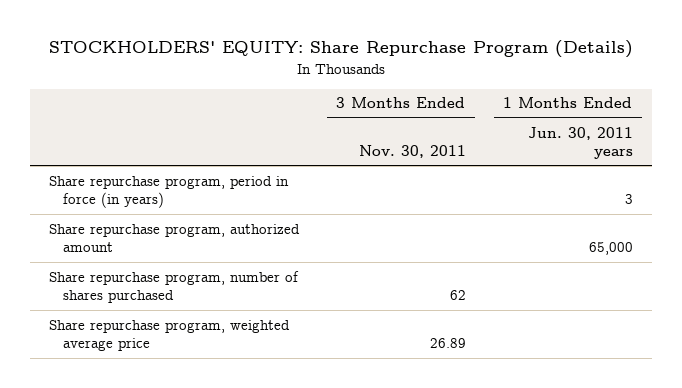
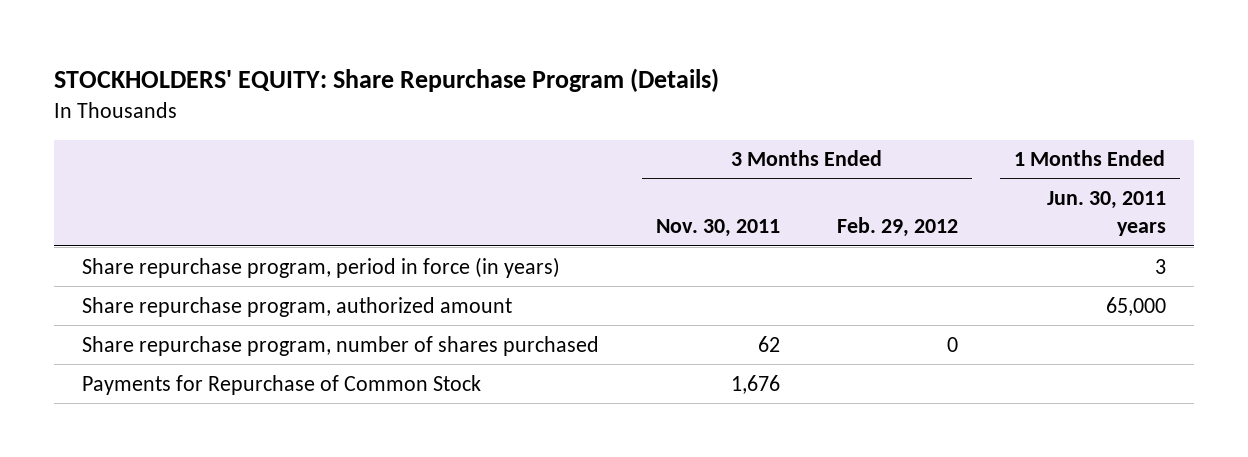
- | 3 Months Ended Nov. 30, 2011 | 1 Months Ended Jun. 30, 2011 years
+ | 3 Months Ended Nov. 30, 2011 | 3 Months Ended Feb. 29, 2012 | 1 Months Ended Jun. 30, 2011 years
- Share repurchase program, weighted average price | 26.89 |
+ Payments for Repurchase of Common Stock | 1,676 | |

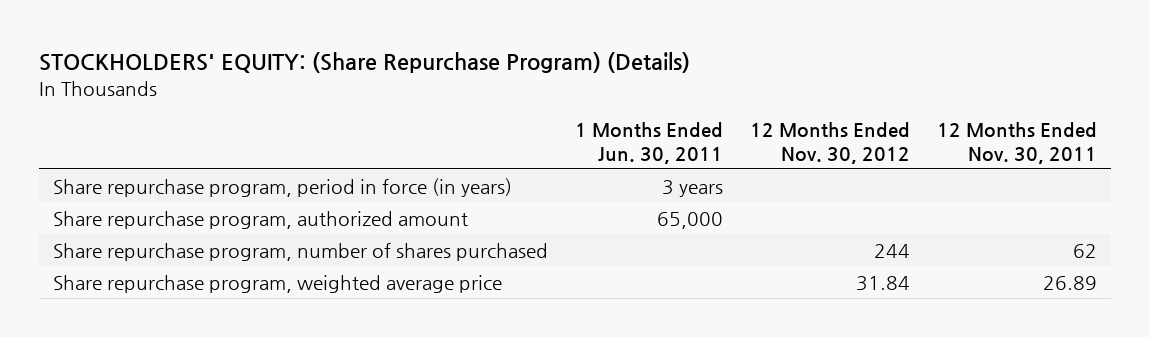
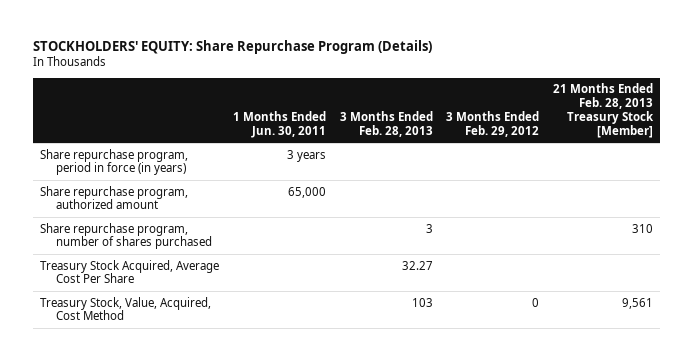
- STOCKHOLDERS' EQUITY: (Share Repurchase Program) (Details)
+ STOCKHOLDERS' EQUITY: Share Repurchase Program (Details)
- | 1 Months Ended Jun. 30, 2011 | 12 Months Ended Nov. 30, 2012 | 12 Months Ended Nov. 30, 2011
+ | 1 Months Ended Jun. 30, 2011 | 3 Months Ended Feb. 28, 2013 | 3 Months Ended Feb. 29, 2012 | 21 Months Ended Feb. 28, 2013 Treasury Stock [Member]
- Share repurchase program, weighted average price | | 31.84 | 26.89
+ Treasury Stock Acquired, Average Cost Per Share | | 32.27 | |
+ Treasury Stock, Value, Acquired, Cost Method | | 103 | 0 | 9,561

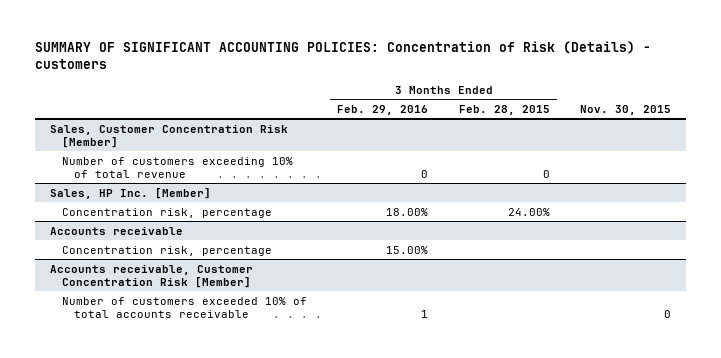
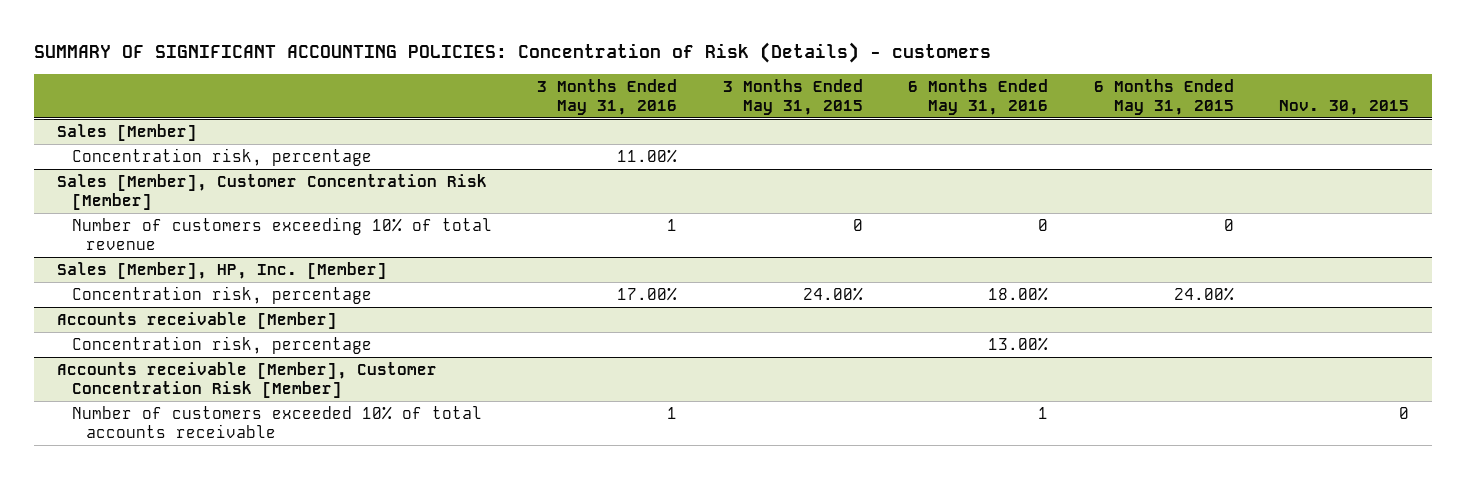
- | 3 Months Ended Feb. 29, 2016 | 3 Months Ended Feb. 28, 2015 | Nov. 30, 2015
+ | 3 Months Ended May 31, 2016 | 3 Months Ended May 31, 2015 | 6 Months Ended May 31, 2016 | 6 Months Ended May 31, 2015 | Nov. 30, 2015
- Sales, Customer Concentration Risk [Member]
+ Sales [Member]
+ Concentration risk, percentage | 11.00% | | | |
+ Sales [Member], Customer Concentration Risk [Member]
- Sales, HP Inc. [Member]
+ Sales [Member], HP, Inc. [Member]
- Accounts receivable
+ Accounts receivable [Member]
- Accounts receivable, Customer Concentration Risk [Member]
+ Accounts receivable [Member], Customer Concentration Risk [Member]

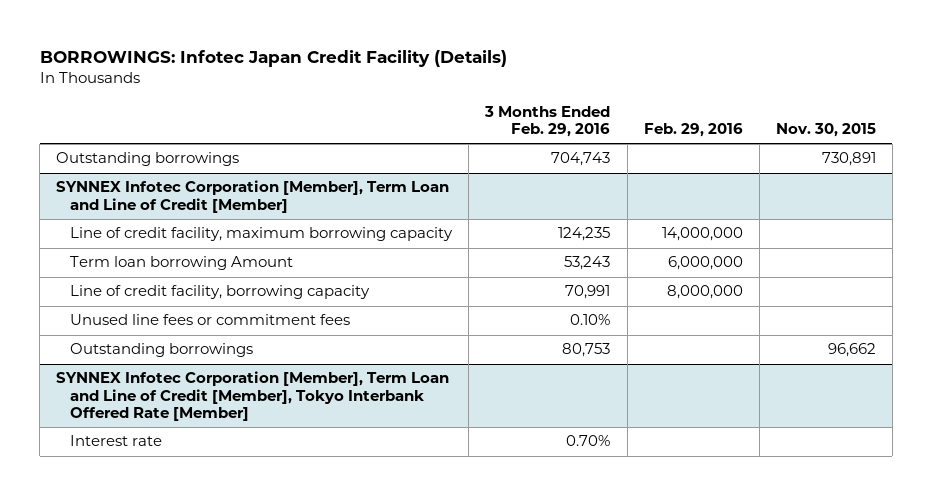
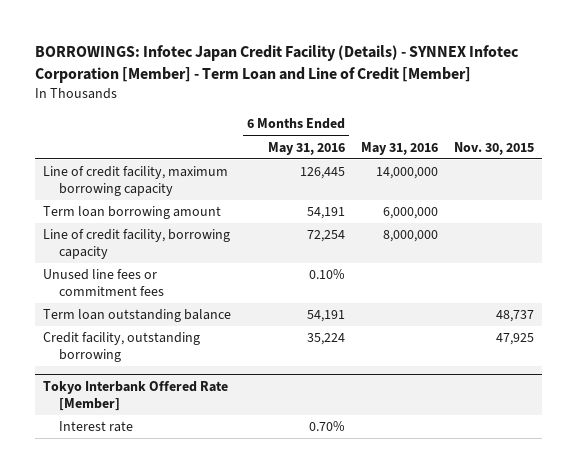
- BORROWINGS: Infotec Japan Credit Facility (Details)
+ BORROWINGS: Infotec Japan Credit Facility (Details) - SYNNEX Infotec Corporation [Member] - Term Loan and Line of Credit [Member]
- | 3 Months Ended Feb. 29, 2016 | Feb. 29, 2016 | Nov. 30, 2015
+ | 6 Months Ended May 31, 2016 | May 31, 2016 | Nov. 30, 2015
- Outstanding borrowings | 704,743 | | 730,891
- SYNNEX Infotec Corporation [Member], Term Loan and Line of Credit [Member]
- Line of credit facility, maximum borrowing capacity | 124,235 | 14,000,000 |
- Term loan borrowing Amount | 53,243 | 6,000,000 |
- Line of credit facility, borrowing capacity | 70,991 | 8,000,000 |
- Unused line fees or commitment fees | 0.10% | |
- Outstanding borrowings | 80,753 | | 96,662
- SYNNEX Infotec Corporation [Member], Term Loan and Line of Credit [Member], Tokyo Interbank Offered Rate [Member]
+ Line of credit facility, maximum borrowing capacity | 126,445 | 14,000,000 |
+ Term loan borrowing amount | 54,191 | 6,000,000 |
+ Line of credit facility, borrowing capacity | 72,254 | 8,000,000 |
+ Unused line fees or commitment fees | 0.10% | |
+ Term loan outstanding balance | 54,191 | | 48,737
+ Credit facility, outstanding borrowing | 35,224 | | 47,925
+ Tokyo Interbank Offered Rate [Member]

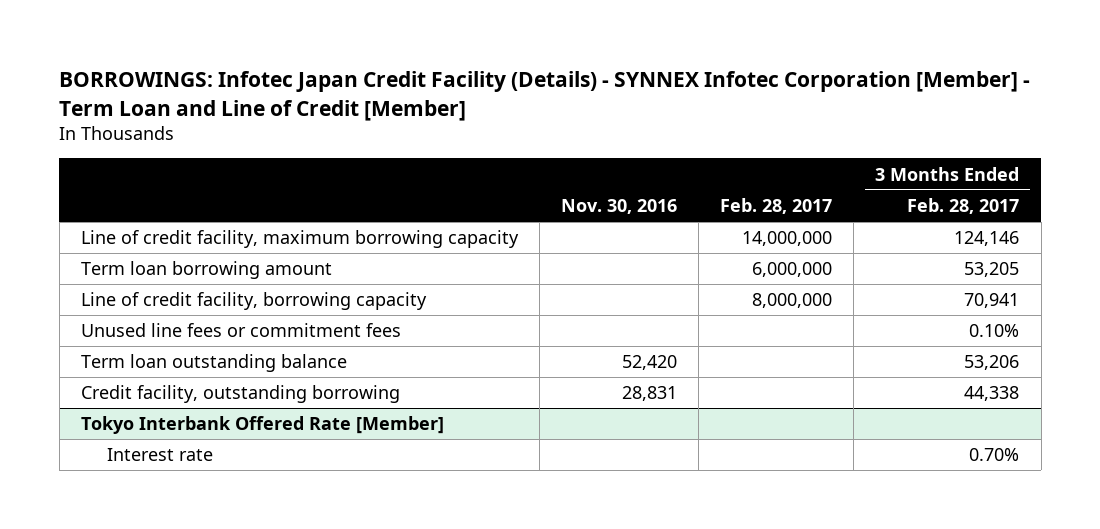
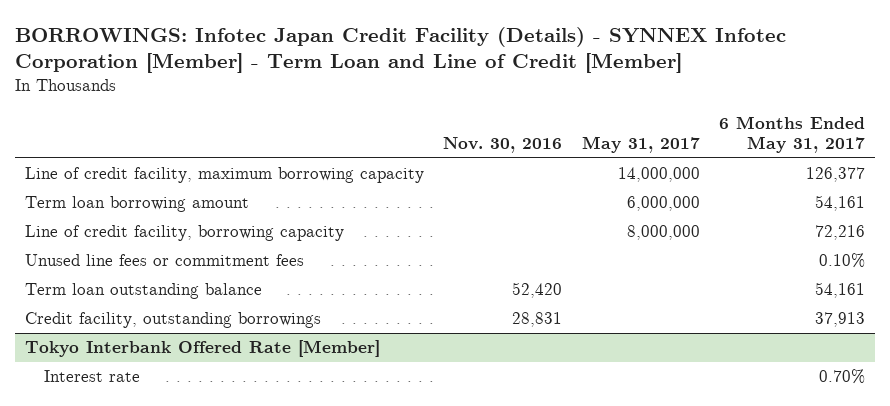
- | Nov. 30, 2016 | Feb. 28, 2017 | 3 Months Ended Feb. 28, 2017
+ | Nov. 30, 2016 | May 31, 2017 | 6 Months Ended May 31, 2017
- Credit facility, outstanding borrowing | 28,831 | | 44,338
+ Credit facility, outstanding borrowings | 28,831 | | 37,913

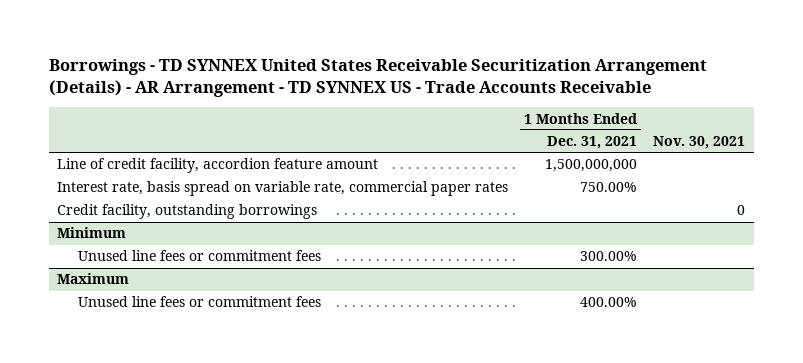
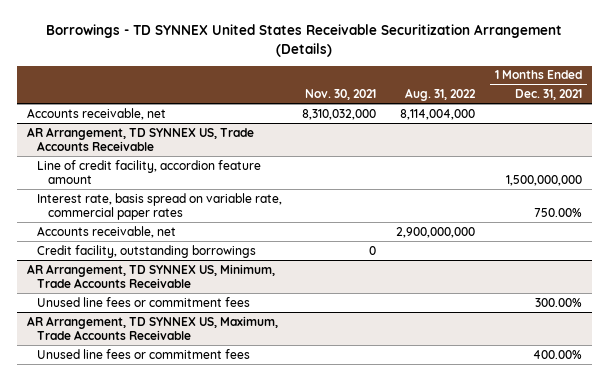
- Borrowings - TD SYNNEX United States Receivable Securitization Arrangement (Details) - AR Arrangement - TD SYNNEX US - Trade Accounts Receivable
+ Borrowings - TD SYNNEX United States Receivable Securitization Arrangement (Details)
- | 1 Months Ended Dec. 31, 2021 | Nov. 30, 2021
+ | Nov. 30, 2021 | Aug. 31, 2022 | 1 Months Ended Dec. 31, 2021
- Line of credit facility, accordion feature amount | 1,500,000,000 |
- Interest rate, basis spread on variable rate, commercial paper rates | 750.00% |
- Credit facility, outstanding borrowings | | 0
- Minimum
+ Accounts receivable, net | 8,310,032,000 | 8,114,004,000 |
+ AR Arrangement, TD SYNNEX US, Trade Accounts Receivable
+ Line of credit facility, accordion feature amount | | | 1,500,000,000
+ Interest rate, basis spread on variable rate, commercial paper rates | | | 750.00%
+ Accounts receivable, net | | 2,900,000,000 |
+ Credit facility, outstanding borrowings | 0 | |
+ AR Arrangement, TD SYNNEX US, Minimum, Trade Accounts Receivable
- Maximum
+ AR Arrangement, TD SYNNEX US, Maximum, Trade Accounts Receivable

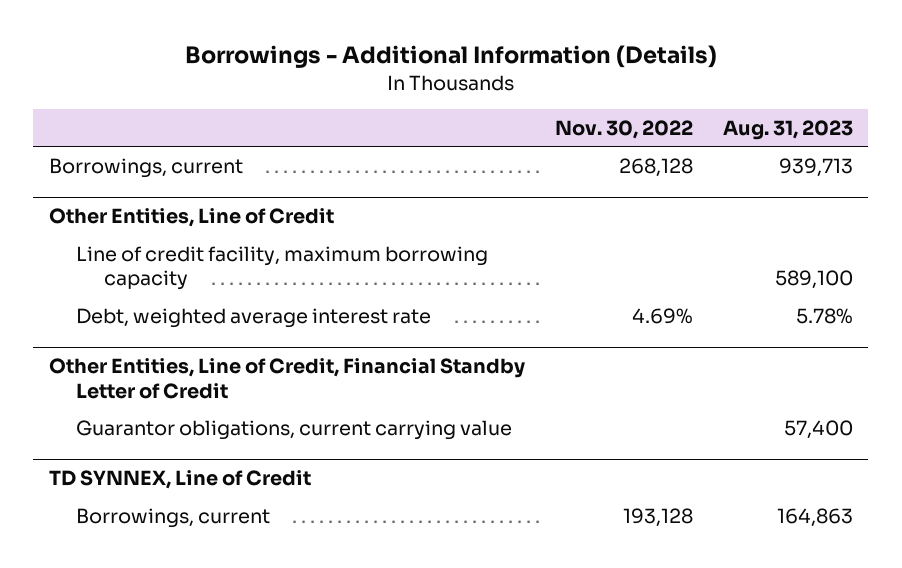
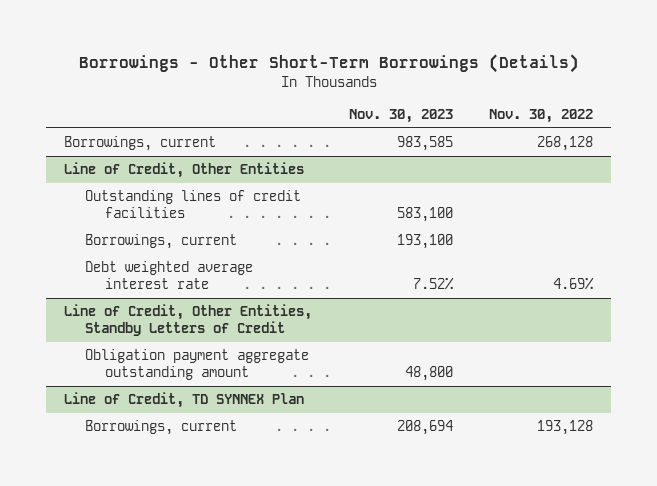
- Borrowings - Additional Information (Details)
+ Borrowings - Other Short-Term Borrowings (Details)
- | Nov. 30, 2022 | Aug. 31, 2023
+ | Nov. 30, 2023 | Nov. 30, 2022
- Other Entities, Line of Credit
- Line of credit facility, maximum borrowing capacity | | 589,100
- Debt, weighted average interest rate | 4.69% | 5.78%
- Other Entities, Line of Credit, Financial Standby Letter of Credit
- Guarantor obligations, current carrying value | | 57,400
- TD SYNNEX, Line of Credit
+ Line of Credit, Other Entities
+ Outstanding lines of credit facilities | 583,100 |
+ Borrowings, current | 193,100 |
+ Debt weighted average interest rate | 7.52% | 4.69%
+ Line of Credit, Other Entities, Standby Letters of Credit
+ Obligation payment aggregate outstanding amount | 48,800 |
+ Line of Credit, TD SYNNEX Plan

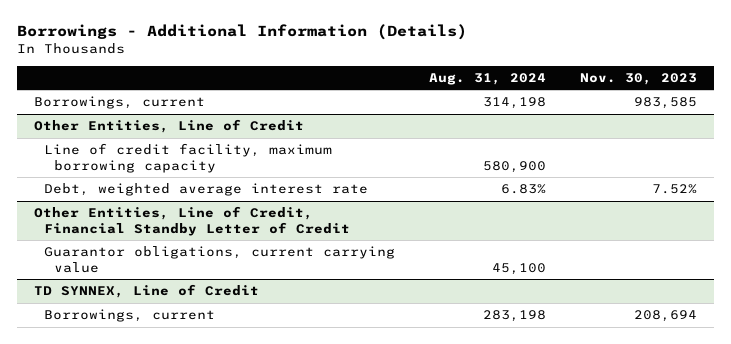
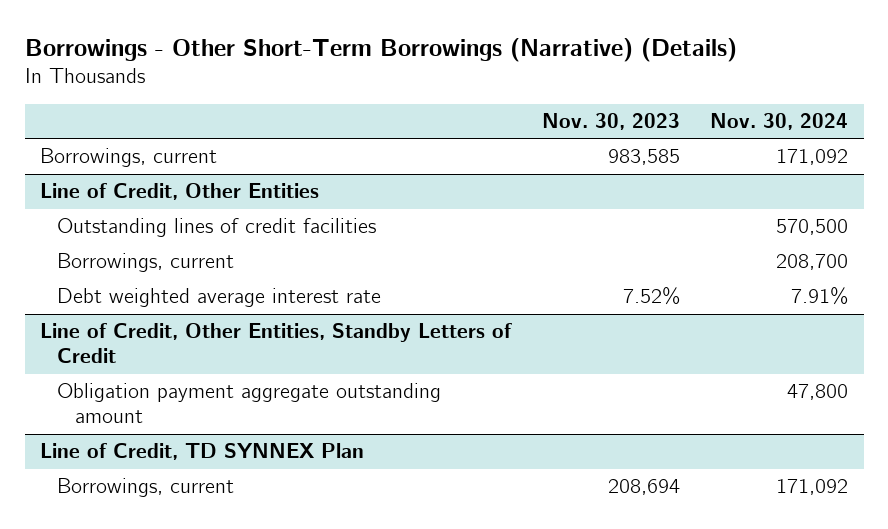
- Borrowings - Additional Information (Details)
+ Borrowings - Other Short-Term Borrowings (Narrative) (Details)
- | Aug. 31, 2024 | Nov. 30, 2023
+ | Nov. 30, 2023 | Nov. 30, 2024
- Other Entities, Line of Credit
- Line of credit facility, maximum borrowing capacity | 580,900 |
- Debt, weighted average interest rate | 6.83% | 7.52%
- Other Entities, Line of Credit, Financial Standby Letter of Credit
- Guarantor obligations, current carrying value | 45,100 |
- TD SYNNEX, Line of Credit
+ Line of Credit, Other Entities
+ Outstanding lines of credit facilities | | 570,500
+ Borrowings, current | | 208,700
+ Debt weighted average interest rate | 7.52% | 7.91%
+ Line of Credit, Other Entities, Standby Letters of Credit
+ Obligation payment aggregate outstanding amount | | 47,800
+ Line of Credit, TD SYNNEX Plan

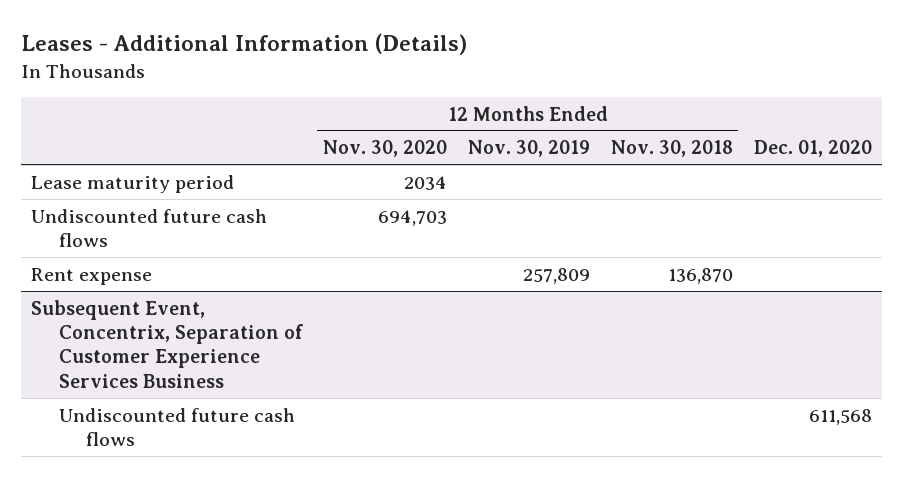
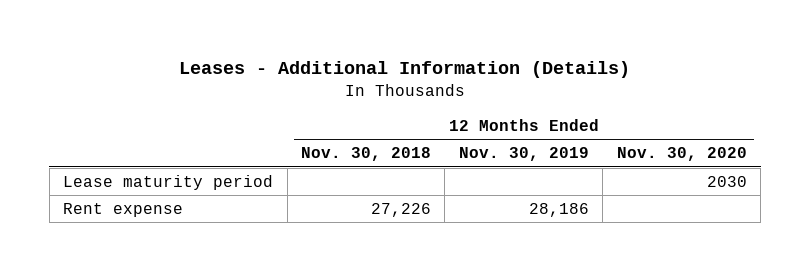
- | 12 Months Ended Nov. 30, 2020 | 12 Months Ended Nov. 30, 2019 | 12 Months Ended Nov. 30, 2018 | Dec. 01, 2020
+ | 12 Months Ended Nov. 30, 2018 | 12 Months Ended Nov. 30, 2019 | 12 Months Ended Nov. 30, 2020
- Lease maturity period | 2034 | | |
- Undiscounted future cash flows | 694,703 | | |
- Rent expense | | 257,809 | 136,870 |
- Subsequent Event, Concentrix, Separation of Customer Experience Services Business
- Undiscounted future cash flows | | | | 611,568
+ Lease maturity period | | | 2030
+ Rent expense | 27,226 | 28,186 |

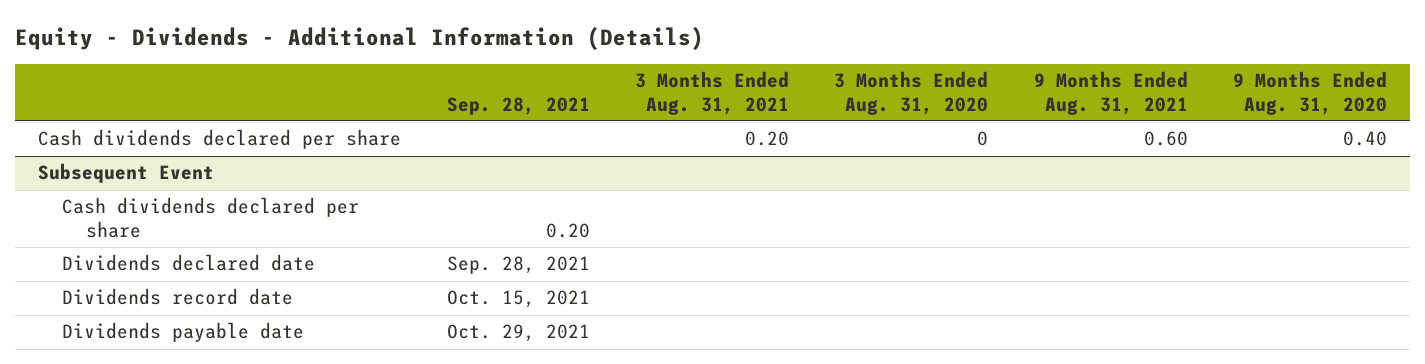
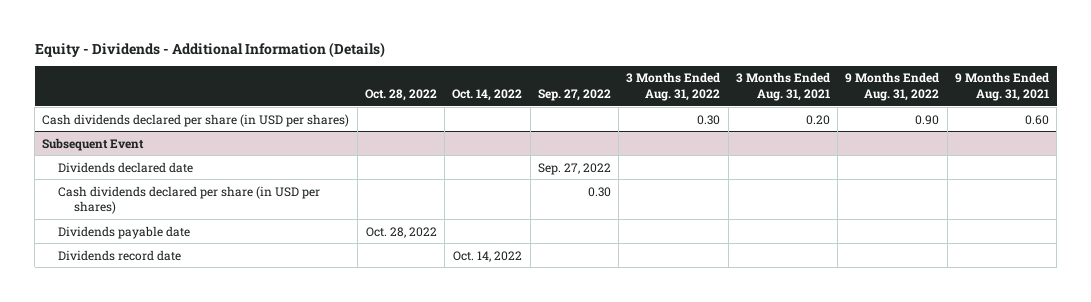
- | Sep. 28, 2021 | 3 Months Ended Aug. 31, 2021 | 3 Months Ended Aug. 31, 2020 | 9 Months Ended Aug. 31, 2021 | 9 Months Ended Aug. 31, 2020
+ | Oct. 28, 2022 | Oct. 14, 2022 | Sep. 27, 2022 | 3 Months Ended Aug. 31, 2022 | 3 Months Ended Aug. 31, 2021 | 9 Months Ended Aug. 31, 2022 | 9 Months Ended Aug. 31, 2021
- Cash dividends declared per share | | 0.20 | 0 | 0.60 | 0.40
+ Cash dividends declared per share (in USD per shares) | | | | 0.30 | 0.20 | 0.90 | 0.60
@ Subsequent Event
- Cash dividends declared per share | 0.20 | | | |
+ Cash dividends declared per share (in USD per shares) | | | 0.30 | | | |
moved down: Dividends record date | | Oct. 14, 2022 | | | | |

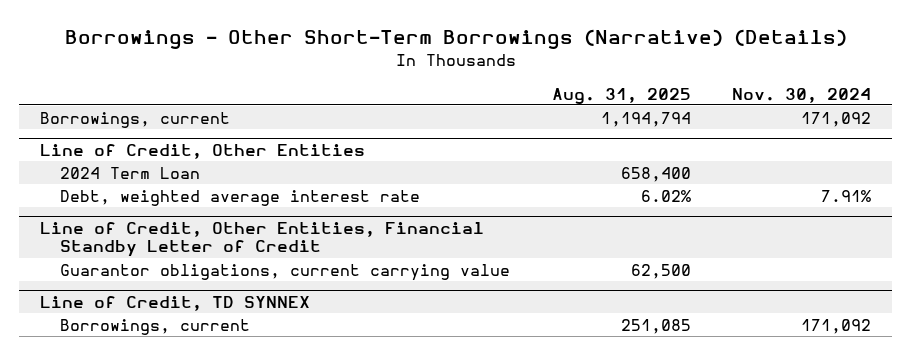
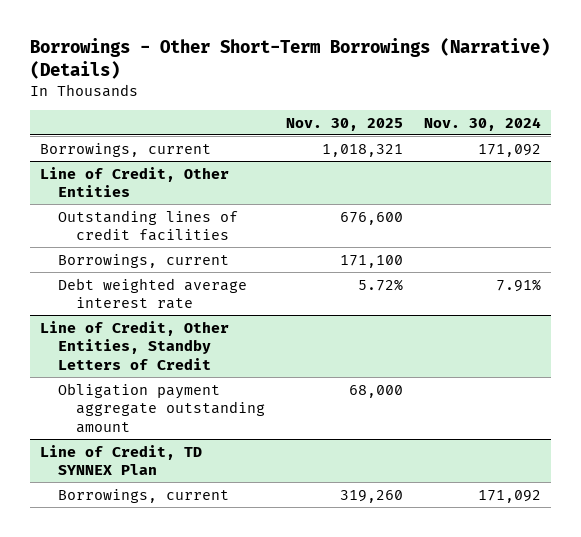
- | Aug. 31, 2025 | Nov. 30, 2024
+ | Nov. 30, 2025 | Nov. 30, 2024
@ Line of Credit, Other Entities
- 2024 Term Loan | 658,400 |
- Debt, weighted average interest rate | 6.02% | 7.91%
- Line of Credit, Other Entities, Financial Standby Letter of Credit
- Guarantor obligations, current carrying value | 62,500 |
- Line of Credit, TD SYNNEX
@ Line of Credit, Other Entities
+ Outstanding lines of credit facilities | 676,600 |
+ Borrowings, current | 171,100 |
+ Debt weighted average interest rate | 5.72% | 7.91%
+ Line of Credit, Other Entities, Standby Letters of Credit
+ Obligation payment aggregate outstanding amount | 68,000 |
+ Line of Credit, TD SYNNEX Plan

